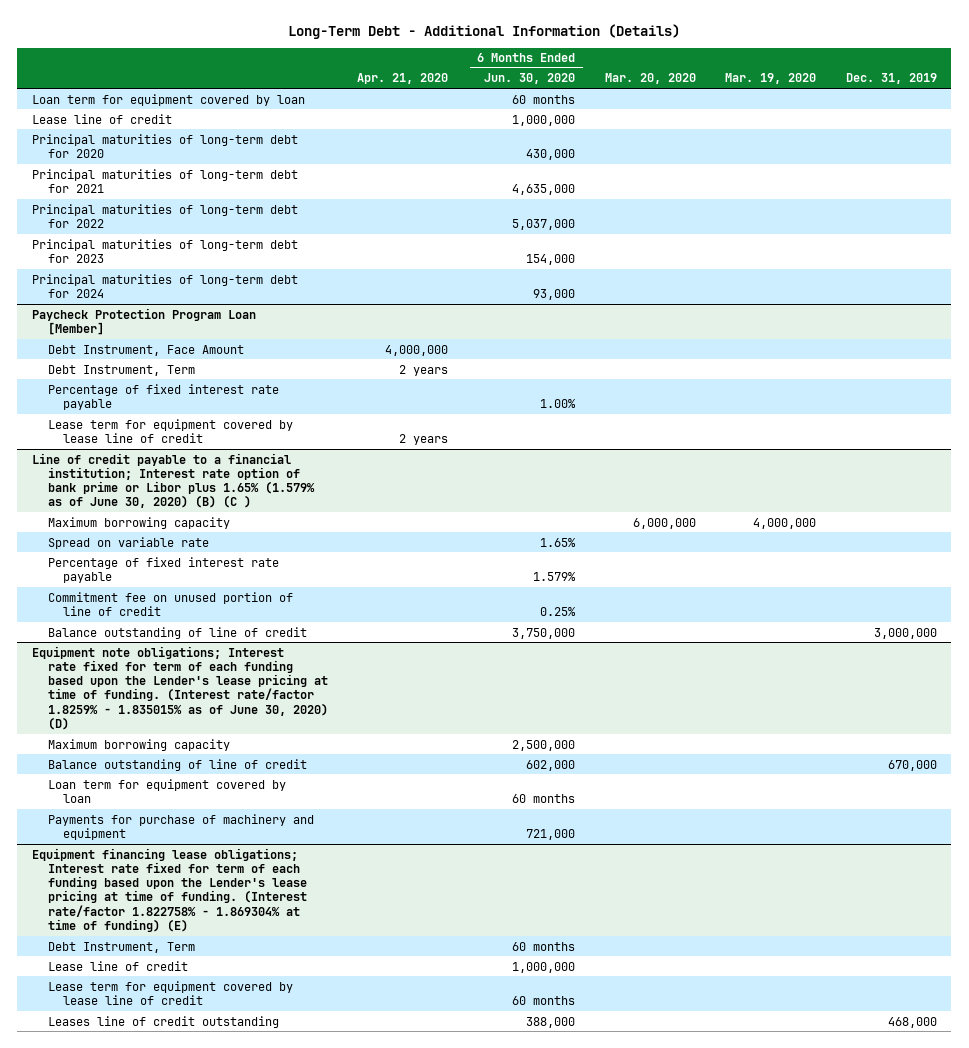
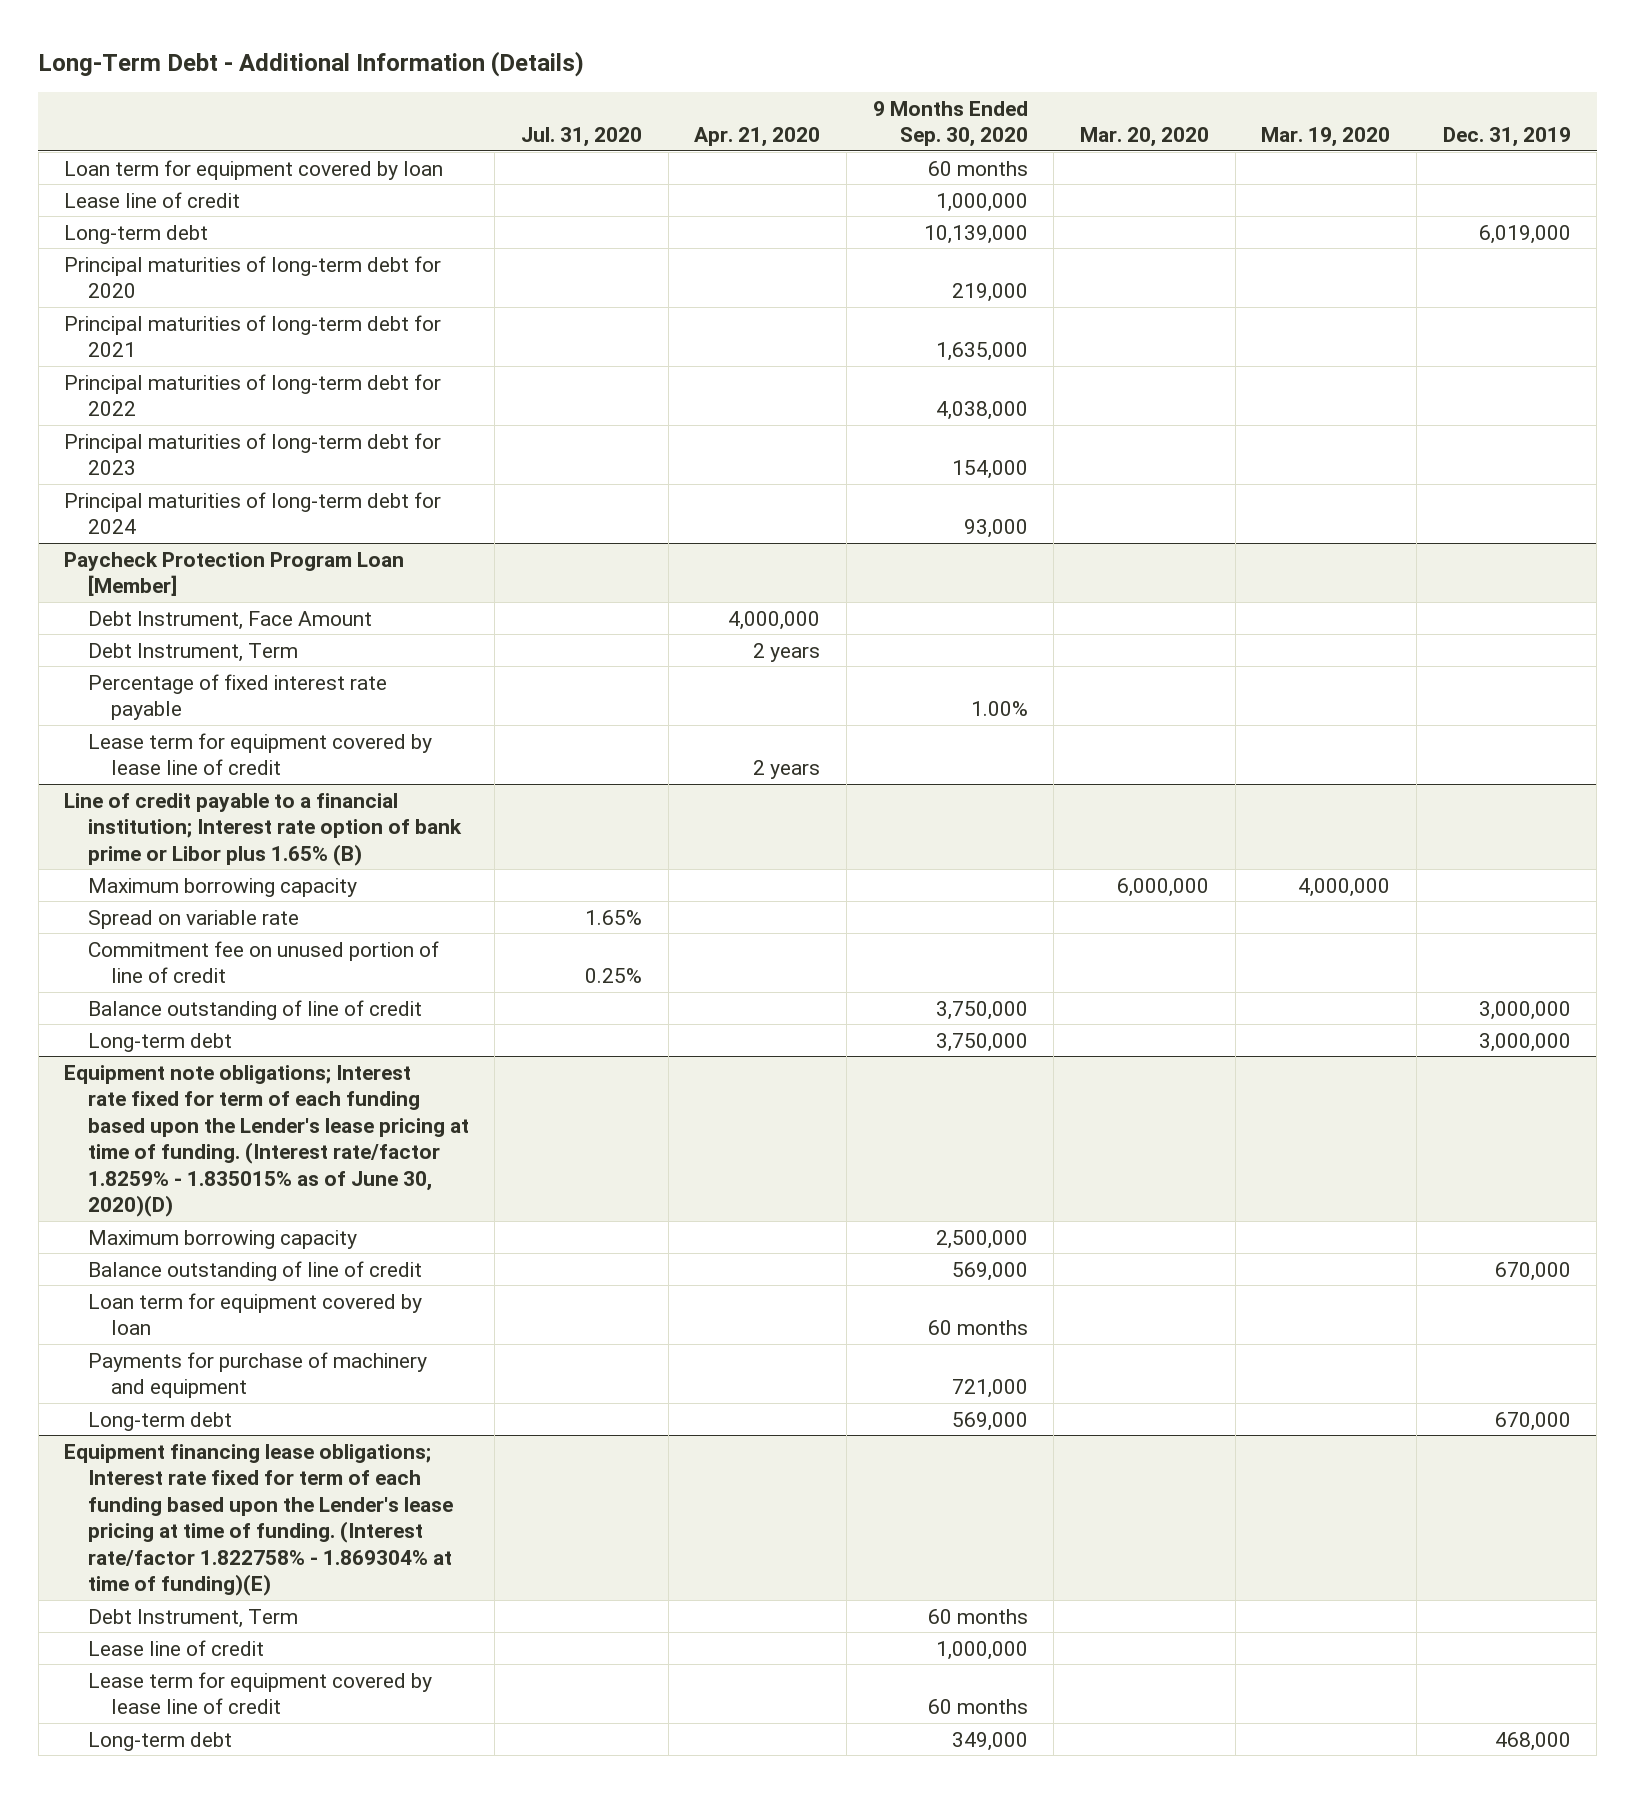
- | Apr. 21, 2020 | 6 Months Ended Jun. 30, 2020 | Mar. 20, 2020 | Mar. 19, 2020 | Dec. 31, 2019
+ | Jul. 31, 2020 | Apr. 21, 2020 | 9 Months Ended Sep. 30, 2020 | Mar. 20, 2020 | Mar. 19, 2020 | Dec. 31, 2019
+ Long-term debt | | | 10,139,000 | | | 6,019,000
- Line of credit payable to a financial institution; Interest rate option of bank prime or Libor plus 1.65% (1.579% as of June 30, 2020) (B) (C )
+ Line of credit payable to a financial institution; Interest rate option of bank prime or Libor plus 1.65% (B)
- Percentage of fixed interest rate payable | | 1.579% | | |
- Equipment note obligations; Interest rate fixed for term of each funding based upon the Lender's lease pricing at time of funding. (Interest rate/factor 1.8259% - 1.835015% as of June 30, 2020) (D)
+ Long-term debt | | | 3,750,000 | | | 3,000,000
+ Equipment note obligations; Interest rate fixed for term of each funding based upon the Lender's lease pricing at time of funding. (Interest rate/factor 1.8259% - 1.835015% as of June 30, 2020)(D)
- Equipment financing lease obligations; Interest rate fixed for term of each funding based upon the Lender's lease pricing at time of funding. (Interest rate/factor 1.822758% - 1.869304% at time of funding) (E)
+ Long-term debt | | | 569,000 | | | 670,000
+ Equipment financing lease obligations; Interest rate fixed for term of each funding based upon the Lender's lease pricing at time of funding. (Interest rate/factor 1.822758% - 1.869304% at time of funding)(E)
- Leases line of credit outstanding | | 388,000 | | | 468,000
+ Long-term debt | | | 349,000 | | | 468,000

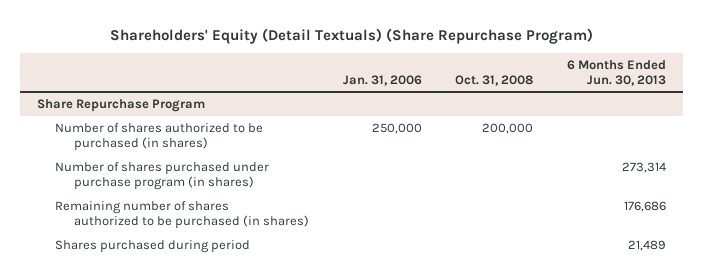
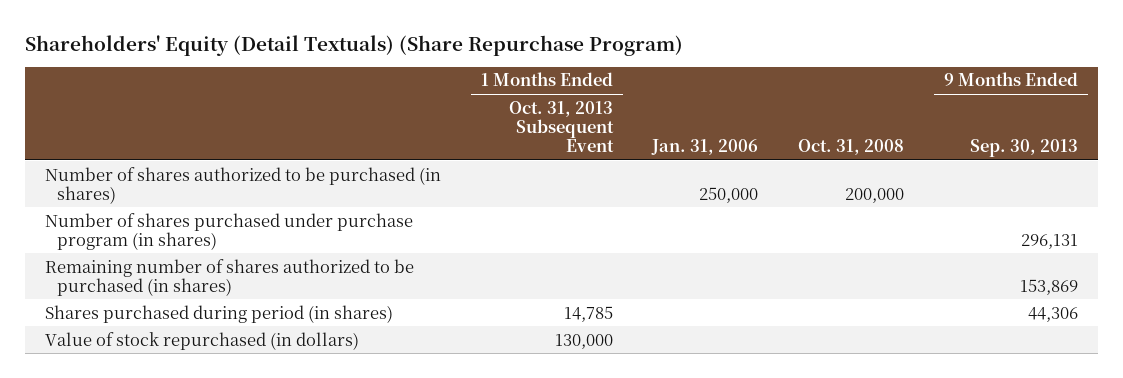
- | Jan. 31, 2006 | Oct. 31, 2008 | 6 Months Ended Jun. 30, 2013
+ | 1 Months Ended Oct. 31, 2013 Subsequent Event | Jan. 31, 2006 | Oct. 31, 2008 | 9 Months Ended Sep. 30, 2013
- Share Repurchase Program
- Shares purchased during period | | | 21,489
+ Shares purchased during period (in shares) | 14,785 | | | 44,306
+ Value of stock repurchased (in dollars) | 130,000 | | |

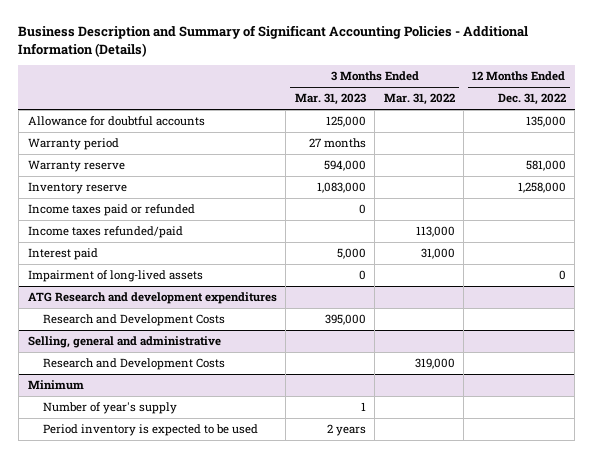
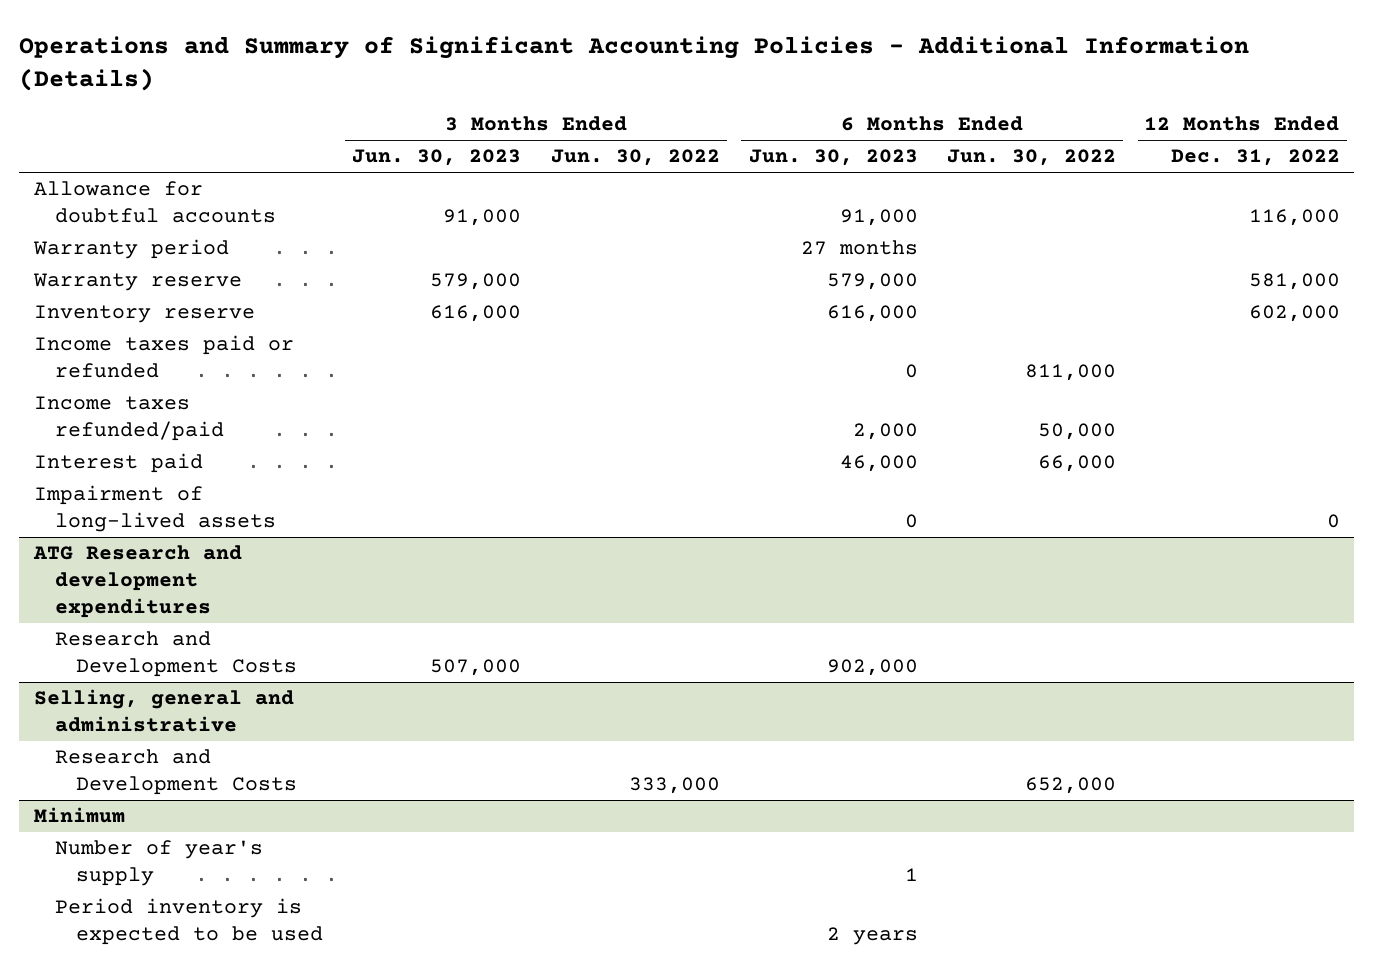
- Business Description and Summary of Significant Accounting Policies - Additional Information (Details)
+ Operations and Summary of Significant Accounting Policies - Additional Information (Details)
- | 3 Months Ended Mar. 31, 2023 | 3 Months Ended Mar. 31, 2022 | 12 Months Ended Dec. 31, 2022
+ | 3 Months Ended Jun. 30, 2023 | 3 Months Ended Jun. 30, 2022 | 6 Months Ended Jun. 30, 2023 | 6 Months Ended Jun. 30, 2022 | 12 Months Ended Dec. 31, 2022
- Allowance for doubtful accounts | 125,000 | | 135,000
+ Allowance for doubtful accounts | 91,000 | | 91,000 | | 116,000
- Inventory reserve | 1,083,000 | | 1,258,000
+ Inventory reserve | 616,000 | | 616,000 | | 602,000

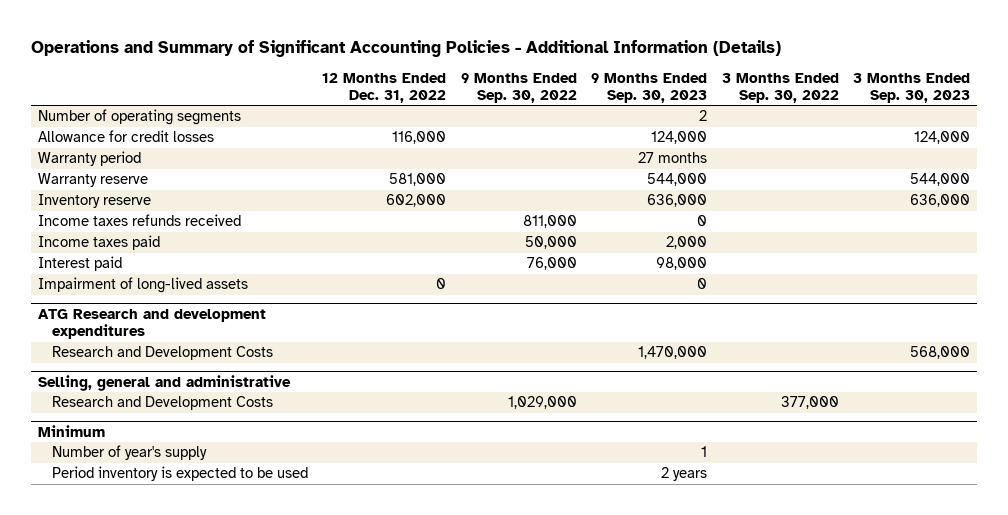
- | 3 Months Ended Jun. 30, 2023 | 3 Months Ended Jun. 30, 2022 | 6 Months Ended Jun. 30, 2023 | 6 Months Ended Jun. 30, 2022 | 12 Months Ended Dec. 31, 2022
+ | 12 Months Ended Dec. 31, 2022 | 9 Months Ended Sep. 30, 2022 | 9 Months Ended Sep. 30, 2023 | 3 Months Ended Sep. 30, 2022 | 3 Months Ended Sep. 30, 2023
- Allowance for doubtful accounts | 91,000 | | 91,000 | | 116,000
+ Number of operating segments | | | 2 | |
+ Allowance for credit losses | 116,000 | | 124,000 | | 124,000
- Income taxes paid or refunded | | | 0 | 811,000 |
- Income taxes refunded/paid | | | 2,000 | 50,000 |
+ Income taxes refunds received | | 811,000 | 0 | |
+ Income taxes paid | | 50,000 | 2,000 | |

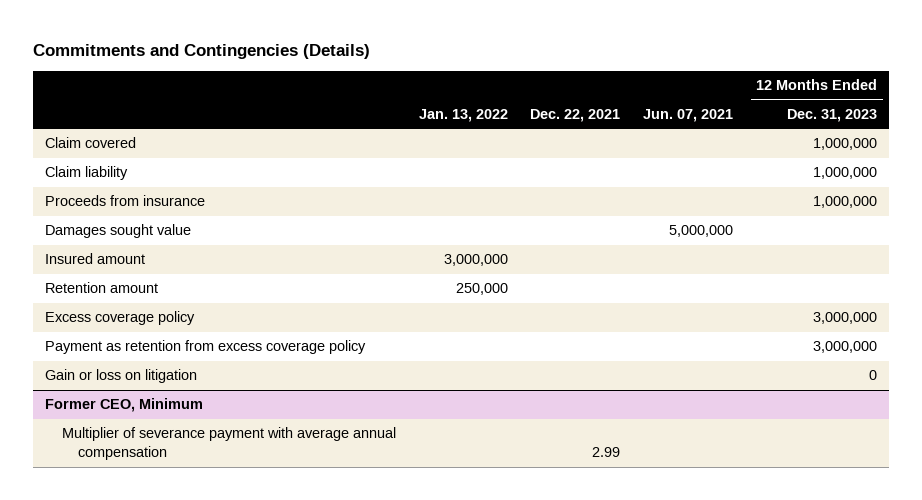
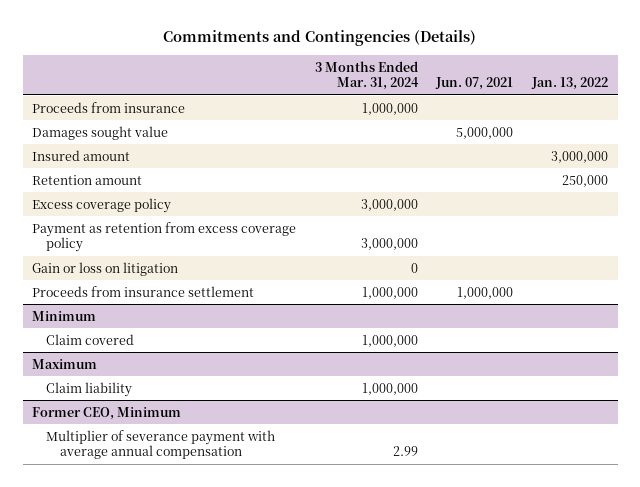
- | Jan. 13, 2022 | Dec. 22, 2021 | Jun. 07, 2021 | 12 Months Ended Dec. 31, 2023
+ | 3 Months Ended Mar. 31, 2024 | Jun. 07, 2021 | Jan. 13, 2022
- Claim covered | | | | 1,000,000
- Claim liability | | | | 1,000,000
+ Proceeds from insurance settlement | 1,000,000 | 1,000,000 |
+ Minimum
+ Claim covered | 1,000,000 | |
+ Maximum
+ Claim liability | 1,000,000 | |

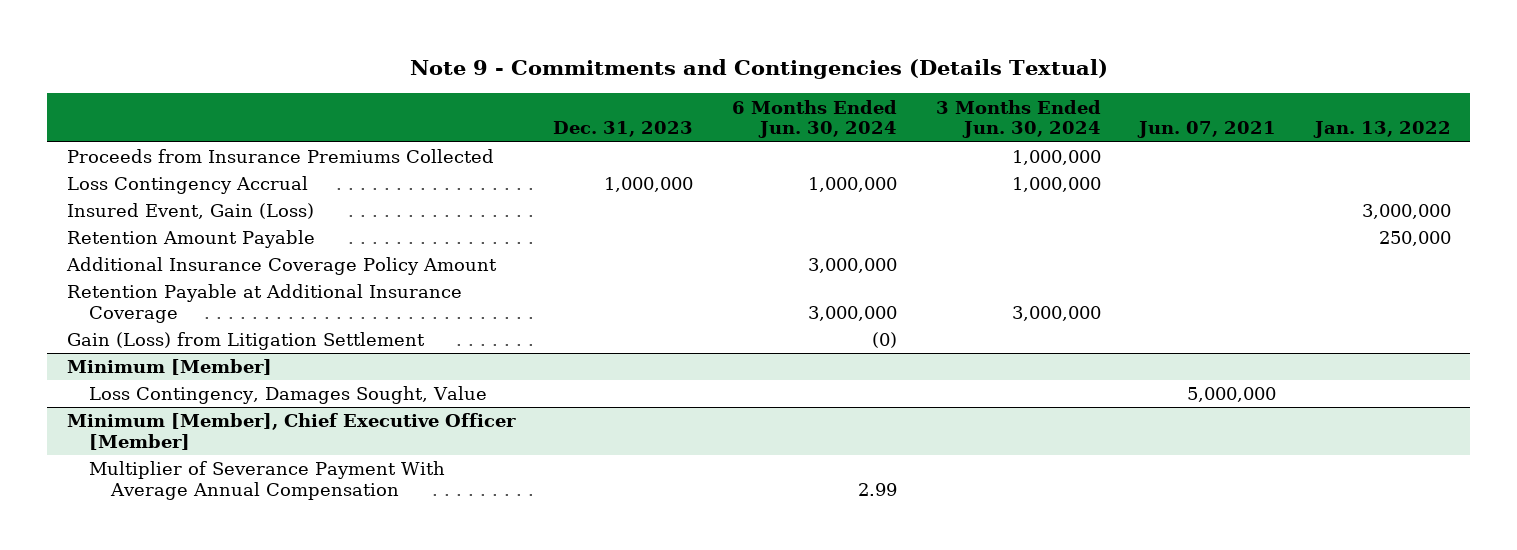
- Commitments and Contingencies (Details)
+ Note 9 - Commitments and Contingencies (Details Textual)
- | 3 Months Ended Mar. 31, 2024 | Jun. 07, 2021 | Jan. 13, 2022
+ | Dec. 31, 2023 | 6 Months Ended Jun. 30, 2024 | 3 Months Ended Jun. 30, 2024 | Jun. 07, 2021 | Jan. 13, 2022
- Proceeds from insurance | 1,000,000 | |
- Damages sought value | | 5,000,000 |
- Insured amount | | | 3,000,000
- Retention amount | | | 250,000
- Excess coverage policy | 3,000,000 | |
- Payment as retention from excess coverage policy | 3,000,000 | |
- Gain or loss on litigation | 0 | |
- Proceeds from insurance settlement | 1,000,000 | 1,000,000 |
- Minimum
- Claim covered | 1,000,000 | |
- Maximum
- Claim liability | 1,000,000 | |
- Former CEO, Minimum
- Multiplier of severance payment with average annual compensation | 2.99 | |
+ Proceeds from Insurance Premiums Collected | | | 1,000,000 | |
+ Loss Contingency Accrual | 1,000,000 | 1,000,000 | 1,000,000 | |
+ Insured Event, Gain (Loss) | | | | | 3,000,000
+ Retention Amount Payable | | | | | 250,000
+ Additional Insurance Coverage Policy Amount | | 3,000,000 | | |
+ Retention Payable at Additional Insurance Coverage | | 3,000,000 | 3,000,000 | |
+ Gain (Loss) from Litigation Settlement | | (0) | | |
+ Minimum [Member]
+ Loss Contingency, Damages Sought, Value | | | | 5,000,000 |
+ Minimum [Member], Chief Executive Officer [Member]
+ Multiplier of Severance Payment With Average Annual Compensation | | 2.99 | | |

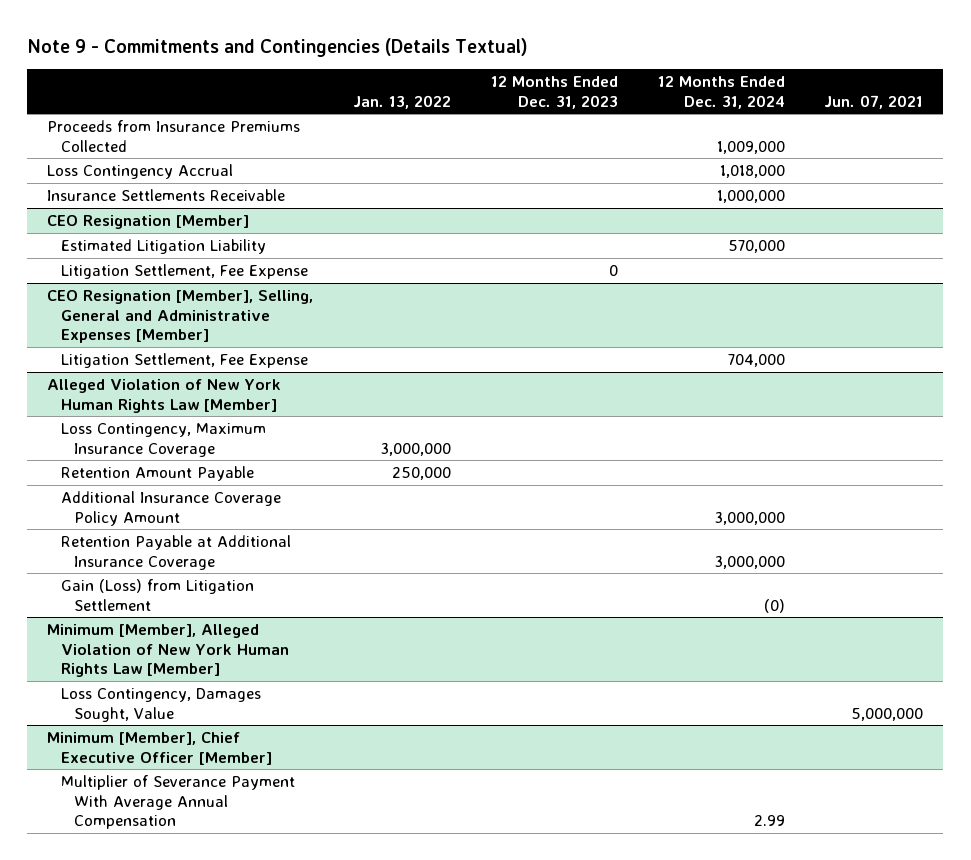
- | Dec. 31, 2023 | 6 Months Ended Jun. 30, 2024 | 3 Months Ended Jun. 30, 2024 | Jun. 07, 2021 | Jan. 13, 2022
+ | Jan. 13, 2022 | 12 Months Ended Dec. 31, 2023 | 12 Months Ended Dec. 31, 2024 | Jun. 07, 2021
- Insured Event, Gain (Loss) | | | | | 3,000,000
- Retention Amount Payable | | | | | 250,000
- Additional Insurance Coverage Policy Amount | | 3,000,000 | | |
- Retention Payable at Additional Insurance Coverage | | 3,000,000 | 3,000,000 | |
- Gain (Loss) from Litigation Settlement | | (0) | | |
- Minimum [Member]
+ Insurance Settlements Receivable | | | 1,000,000 |
+ CEO Resignation [Member]
+ Estimated Litigation Liability | | | 570,000 |
+ Litigation Settlement, Fee Expense | | 0 | |
+ CEO Resignation [Member], Selling, General and Administrative Expenses [Member]
+ Litigation Settlement, Fee Expense | | | 704,000 |
+ Alleged Violation of New York Human Rights Law [Member]
+ Loss Contingency, Maximum Insurance Coverage | 3,000,000 | | |
+ Retention Amount Payable | 250,000 | | |
+ Additional Insurance Coverage Policy Amount | | | 3,000,000 |
+ Retention Payable at Additional Insurance Coverage | | | 3,000,000 |
+ Gain (Loss) from Litigation Settlement | | | (0) |
+ Minimum [Member], Alleged Violation of New York Human Rights Law [Member]

